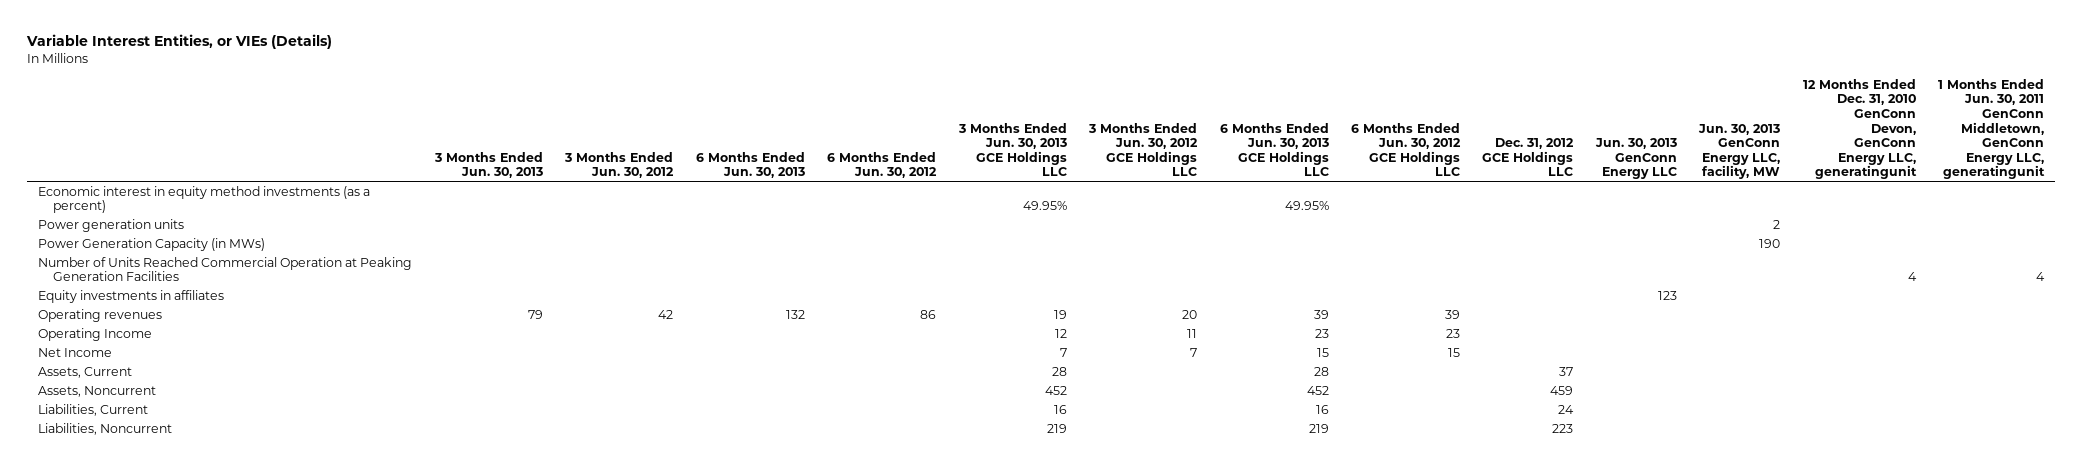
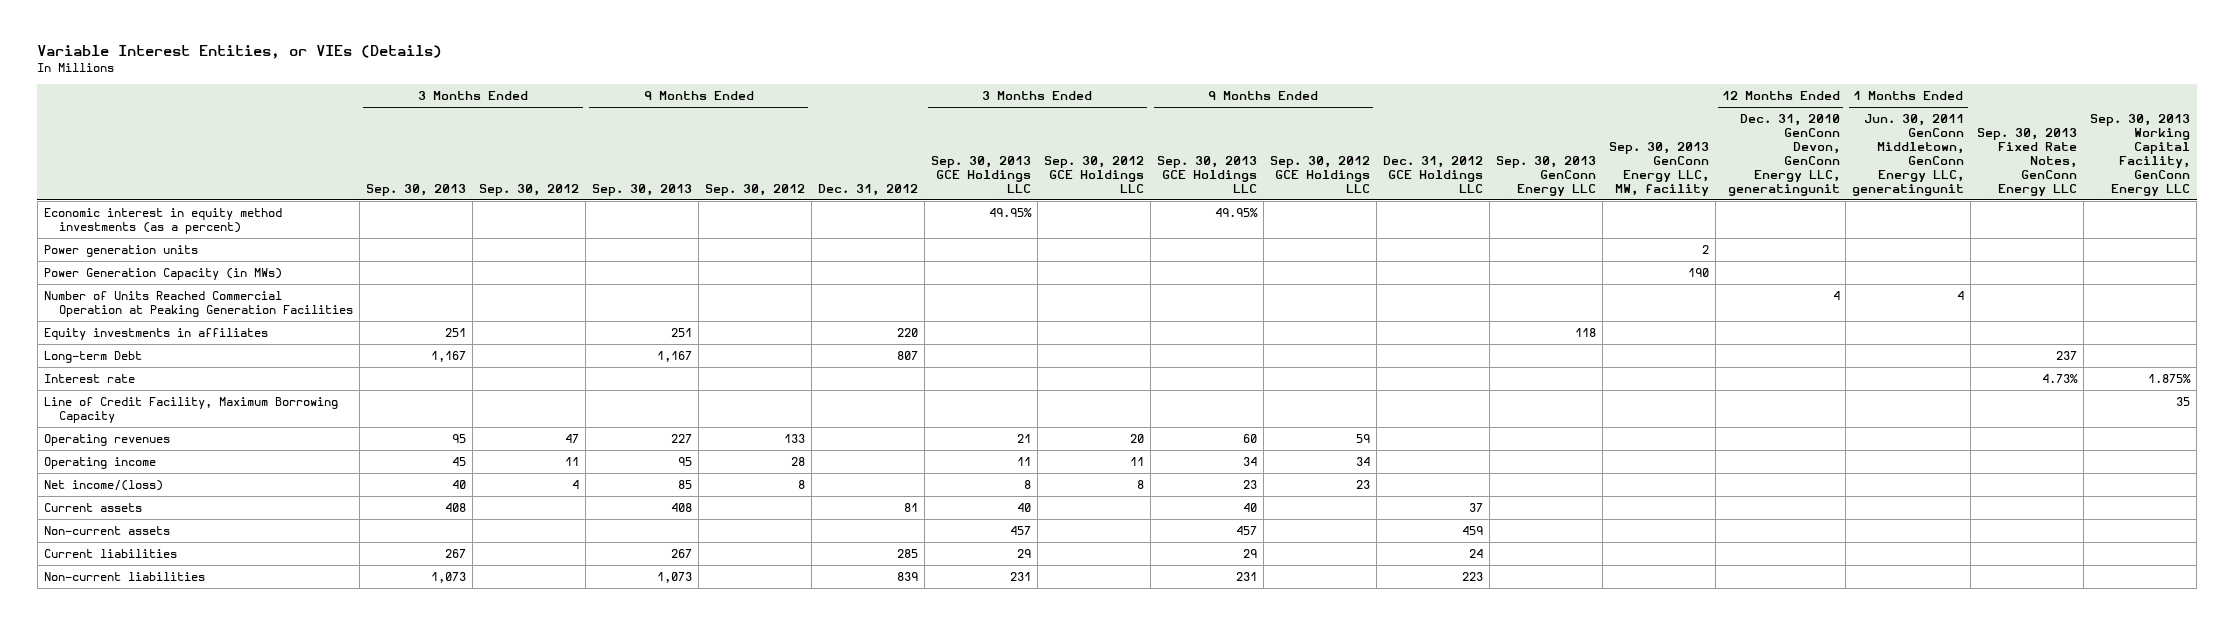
- | 3 Months Ended Jun. 30, 2013 | 3 Months Ended Jun. 30, 2012 | 6 Months Ended Jun. 30, 2013 | 6 Months Ended Jun. 30, 2012 | 3 Months Ended Jun. 30, 2013 GCE Holdings LLC | 3 Months Ended Jun. 30, 2012 GCE Holdings LLC | 6 Months Ended Jun. 30, 2013 GCE Holdings LLC | 6 Months Ended Jun. 30, 2012 GCE Holdings LLC | Dec. 31, 2012 GCE Holdings LLC | Jun. 30, 2013 GenConn Energy LLC | Jun. 30, 2013 GenConn Energy LLC, facility, MW | 12 Months Ended Dec. 31, 2010 GenConn Devon, GenConn Energy LLC, generatingunit | 1 Months Ended Jun. 30, 2011 GenConn Middletown, GenConn Energy LLC, generatingunit
+ | 3 Months Ended Sep. 30, 2013 | 3 Months Ended Sep. 30, 2012 | 9 Months Ended Sep. 30, 2013 | 9 Months Ended Sep. 30, 2012 | Dec. 31, 2012 | 3 Months Ended Sep. 30, 2013 GCE Holdings LLC | 3 Months Ended Sep. 30, 2012 GCE Holdings LLC | 9 Months Ended Sep. 30, 2013 GCE Holdings LLC | 9 Months Ended Sep. 30, 2012 GCE Holdings LLC | Dec. 31, 2012 GCE Holdings LLC | Sep. 30, 2013 GenConn Energy LLC | Sep. 30, 2013 GenConn Energy LLC, MW, facility | 12 Months Ended Dec. 31, 2010 GenConn Devon, GenConn Energy LLC, generatingunit | 1 Months Ended Jun. 30, 2011 GenConn Middletown, GenConn Energy LLC, generatingunit | Sep. 30, 2013 Fixed Rate Notes, GenConn Energy LLC | Sep. 30, 2013 Working Capital Facility, GenConn Energy LLC
+ Long-term Debt | 1,167 | | 1,167 | | 807 | | | | | | | | | | 237 |
+ Interest rate | | | | | | | | | | | | | | | 4.73% | 1.875%
+ Line of Credit Facility, Maximum Borrowing Capacity | | | | | | | | | | | | | | | | 35
- Operating Income | | | | | 12 | 11 | 23 | 23 | | | | |
- Net Income | | | | | 7 | 7 | 15 | 15 | | | | |
- Assets, Current | | | | | 28 | | 28 | | 37 | | | |
- Assets, Noncurrent | | | | | 452 | | 452 | | 459 | | | |
- Liabilities, Current | | | | | 16 | | 16 | | 24 | | | |
- Liabilities, Noncurrent | | | | | 219 | | 219 | | 223 | | | |
+ Operating income | 45 | 11 | 95 | 28 | | 11 | 11 | 34 | 34 | | | | | | |
+ Net income/(loss) | 40 | 4 | 85 | 8 | | 8 | 8 | 23 | 23 | | | | | | |
+ Current assets | 408 | | 408 | | 81 | 40 | | 40 | | 37 | | | | | |
+ Non-current assets | | | | | | 457 | | 457 | | 459 | | | | | |
+ Current liabilities | 267 | | 267 | | 285 | 29 | | 29 | | 24 | | | | | |
+ Non-current liabilities | 1,073 | | 1,073 | | 839 | 231 | | 231 | | 223 | | | | | |

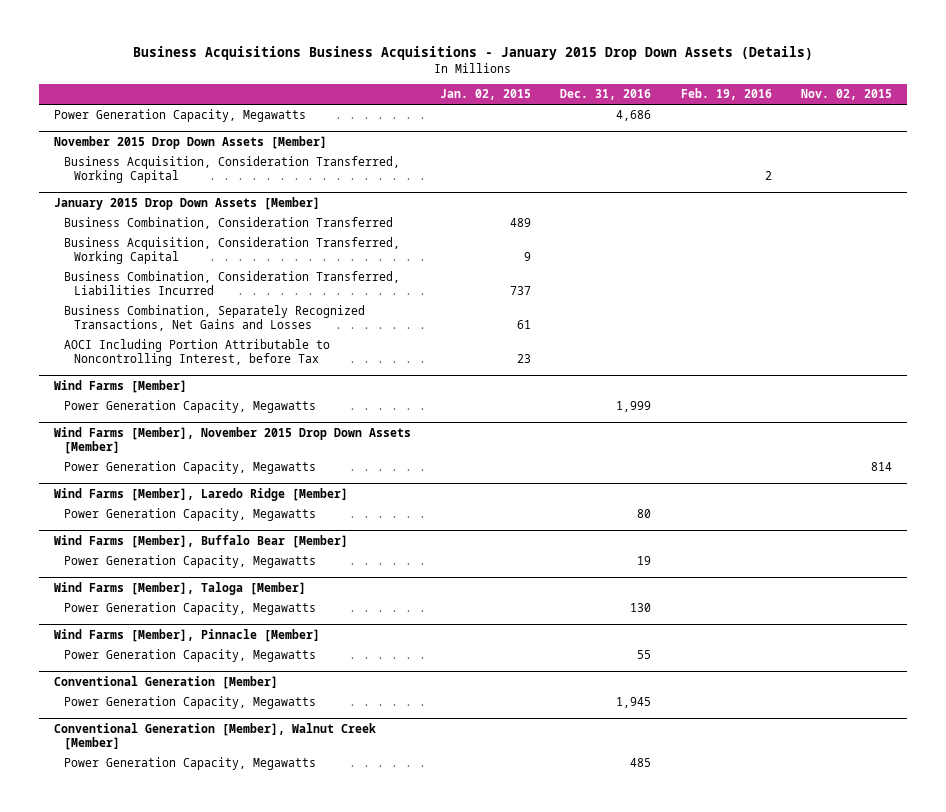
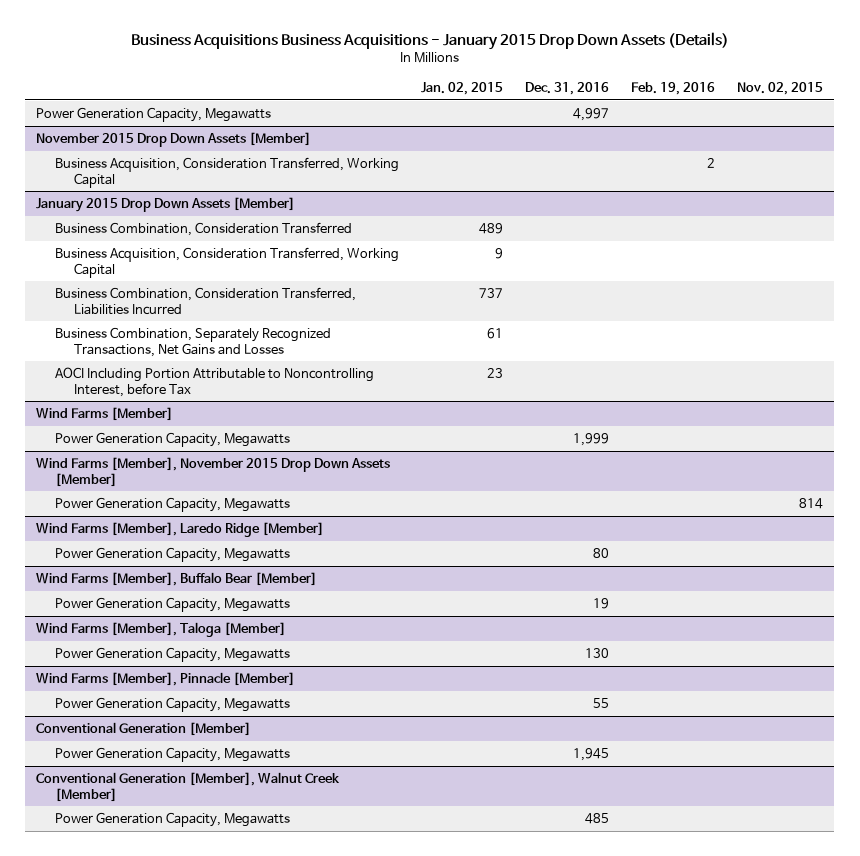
- Power Generation Capacity, Megawatts | | 4,686 | |
+ Power Generation Capacity, Megawatts | | 4,997 | |

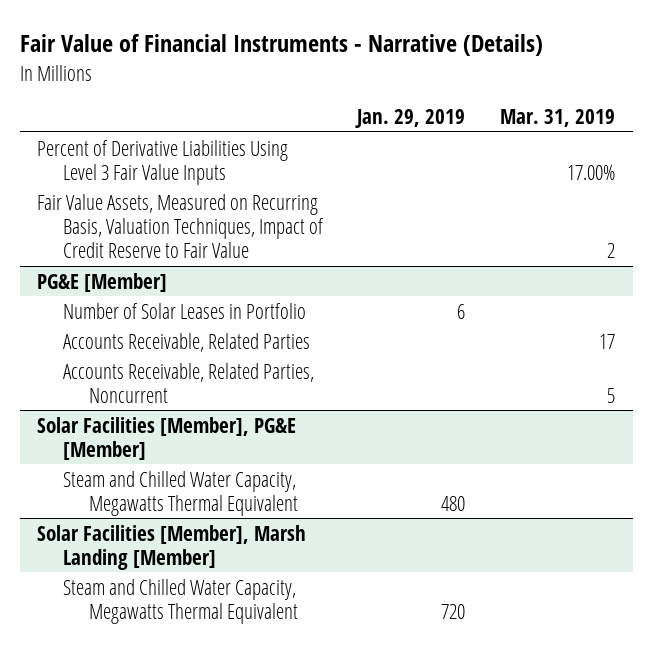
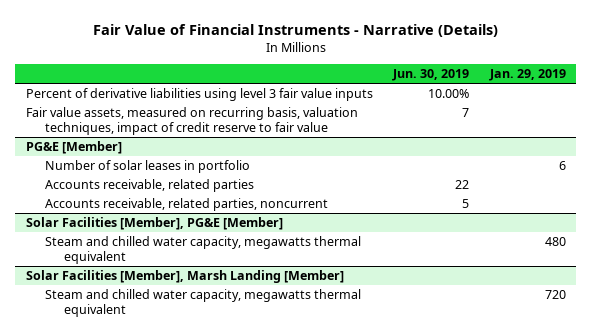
- | Jan. 29, 2019 | Mar. 31, 2019
+ | Jun. 30, 2019 | Jan. 29, 2019
- Percent of Derivative Liabilities Using Level 3 Fair Value Inputs | | 17.00%
- Fair Value Assets, Measured on Recurring Basis, Valuation Techniques, Impact of Credit Reserve to Fair Value | | 2
+ Percent of derivative liabilities using level 3 fair value inputs | 10.00% |
+ Fair value assets, measured on recurring basis, valuation techniques, impact of credit reserve to fair value | 7 |
@ PG&E [Member]
- Number of Solar Leases in Portfolio | 6 |
- Accounts Receivable, Related Parties | | 17
- Accounts Receivable, Related Parties, Noncurrent | | 5
+ Number of solar leases in portfolio | | 6
+ Accounts receivable, related parties | 22 |
+ Accounts receivable, related parties, noncurrent | 5 |
@ Solar Facilities [Member], PG&E [Member]
- Steam and Chilled Water Capacity, Megawatts Thermal Equivalent | 480 |
+ Steam and chilled water capacity, megawatts thermal equivalent | | 480
@ Solar Facilities [Member], Marsh Landing [Member]
- Steam and Chilled Water Capacity, Megawatts Thermal Equivalent | 720 |
+ Steam and chilled water capacity, megawatts thermal equivalent | | 720

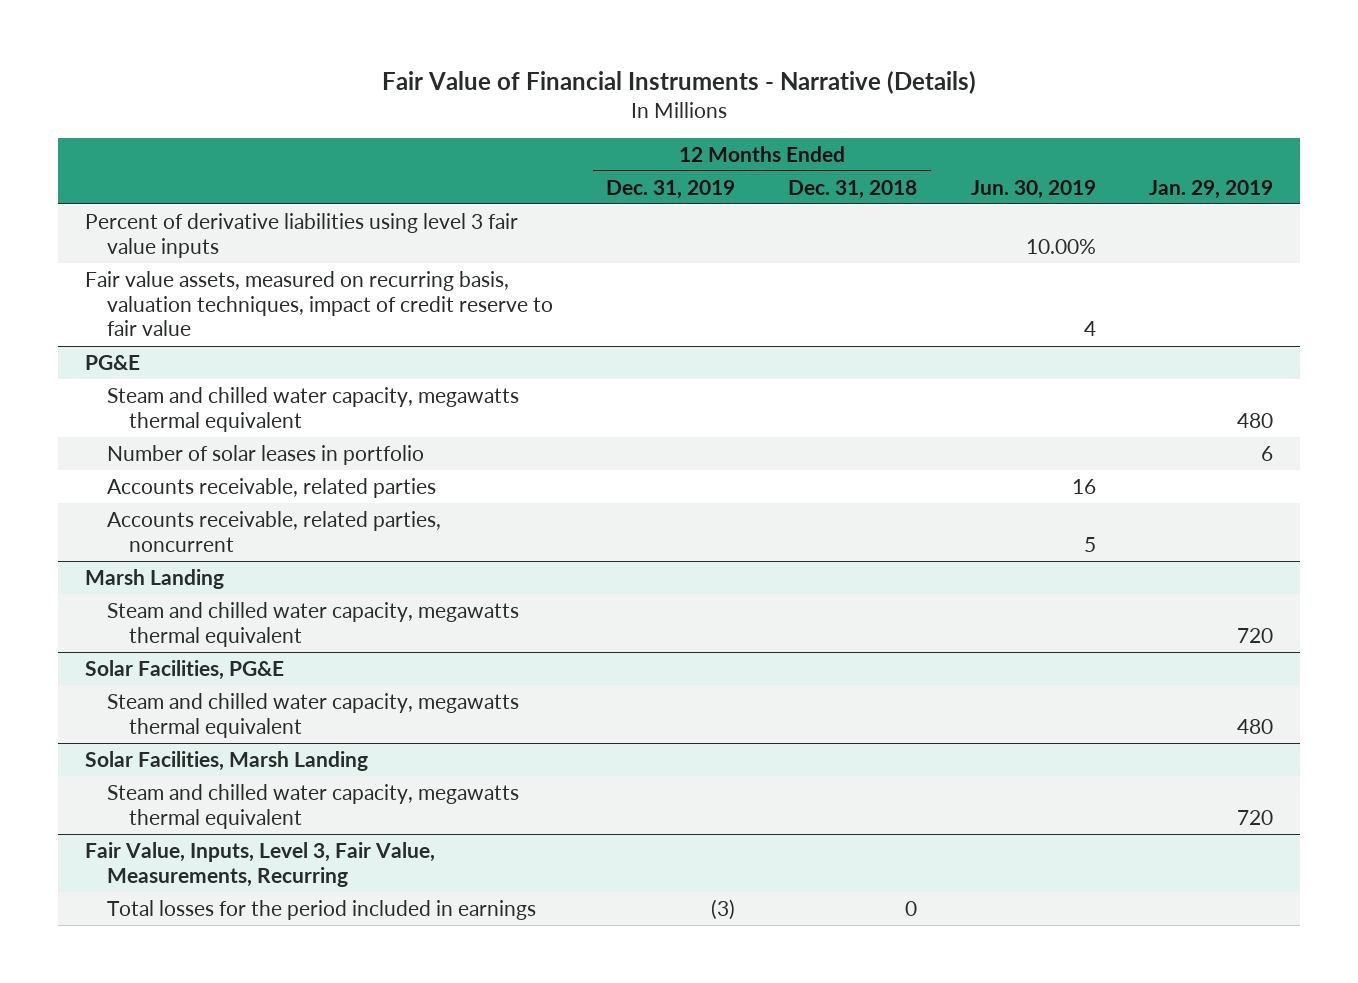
- | Jun. 30, 2019 | Jan. 29, 2019
+ | 12 Months Ended Dec. 31, 2019 | 12 Months Ended Dec. 31, 2018 | Jun. 30, 2019 | Jan. 29, 2019
- Fair value assets, measured on recurring basis, valuation techniques, impact of credit reserve to fair value | 7 |
- PG&E [Member]
+ Fair value assets, measured on recurring basis, valuation techniques, impact of credit reserve to fair value | | | 4 |
+ PG&E
+ Steam and chilled water capacity, megawatts thermal equivalent | | | | 480
- Accounts receivable, related parties | 22 |
+ Accounts receivable, related parties | | | 16 |
- Solar Facilities [Member], PG&E [Member]
+ Marsh Landing
+ Steam and chilled water capacity, megawatts thermal equivalent | | | | 720
+ Solar Facilities, PG&E
- Solar Facilities [Member], Marsh Landing [Member]
+ Solar Facilities, Marsh Landing
+ Fair Value, Inputs, Level 3, Fair Value, Measurements, Recurring
+ Total losses for the period included in earnings | (3) | 0 | |

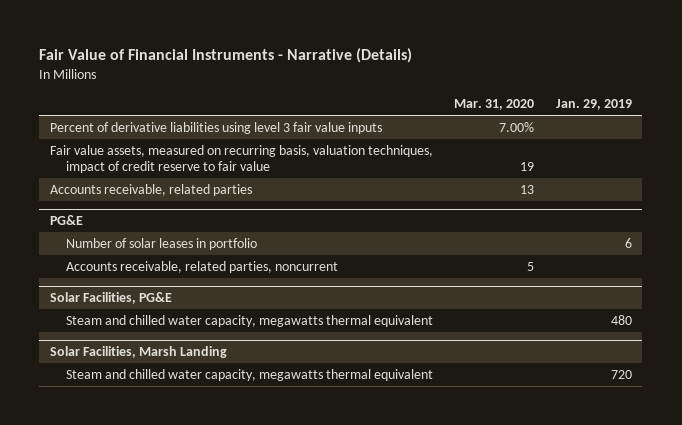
- | 12 Months Ended Dec. 31, 2019 | 12 Months Ended Dec. 31, 2018 | Jun. 30, 2019 | Jan. 29, 2019
+ | Mar. 31, 2020 | Jan. 29, 2019
+ Accounts receivable, related parties | 13 |
@ PG&E
- Steam and chilled water capacity, megawatts thermal equivalent | | | | 480
- Accounts receivable, related parties | | | 16 |
- Marsh Landing
- Steam and chilled water capacity, megawatts thermal equivalent | | | | 720
- Fair Value, Inputs, Level 3, Fair Value, Measurements, Recurring
- Total losses for the period included in earnings | (3) | 0 | |

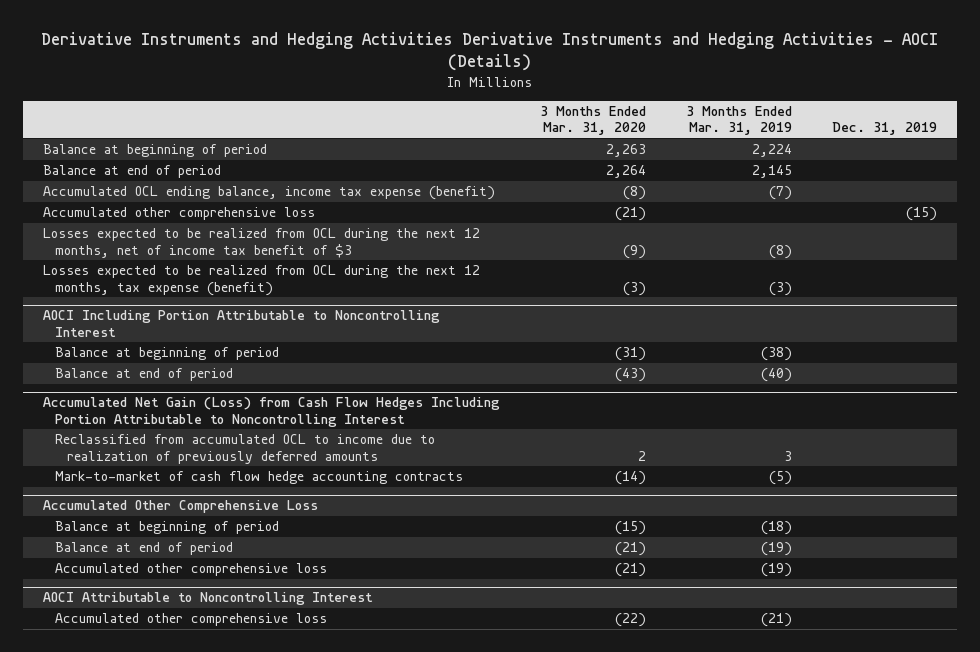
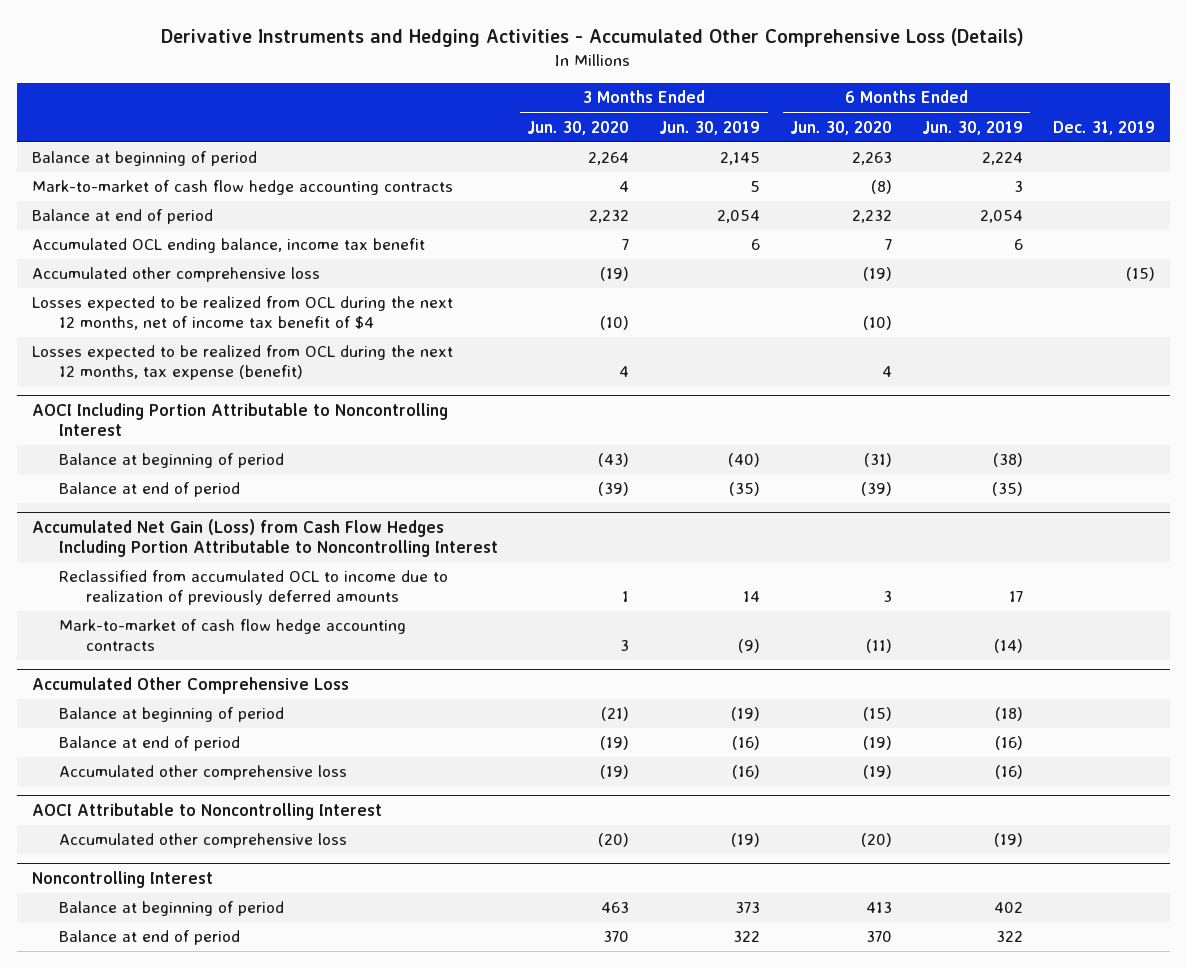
- Derivative Instruments and Hedging Activities Derivative Instruments and Hedging Activities - AOCI (Details)
+ Derivative Instruments and Hedging Activities - Accumulated Other Comprehensive Loss (Details)
- | 3 Months Ended Mar. 31, 2020 | 3 Months Ended Mar. 31, 2019 | Dec. 31, 2019
+ | 3 Months Ended Jun. 30, 2020 | 3 Months Ended Jun. 30, 2019 | 6 Months Ended Jun. 30, 2020 | 6 Months Ended Jun. 30, 2019 | Dec. 31, 2019
+ Mark-to-market of cash flow hedge accounting contracts | 4 | 5 | (8) | 3 |
- Accumulated OCL ending balance, income tax expense (benefit) | (8) | (7) |
+ Accumulated OCL ending balance, income tax benefit | 7 | 6 | 7 | 6 |
- Losses expected to be realized from OCL during the next 12 months, net of income tax benefit of $3 | (9) | (8) |
+ Losses expected to be realized from OCL during the next 12 months, net of income tax benefit of $4 | (10) | | (10) | |
+ Noncontrolling Interest
+ Balance at beginning of period | 463 | 373 | 413 | 402 |
+ Balance at end of period | 370 | 322 | 370 | 322 |

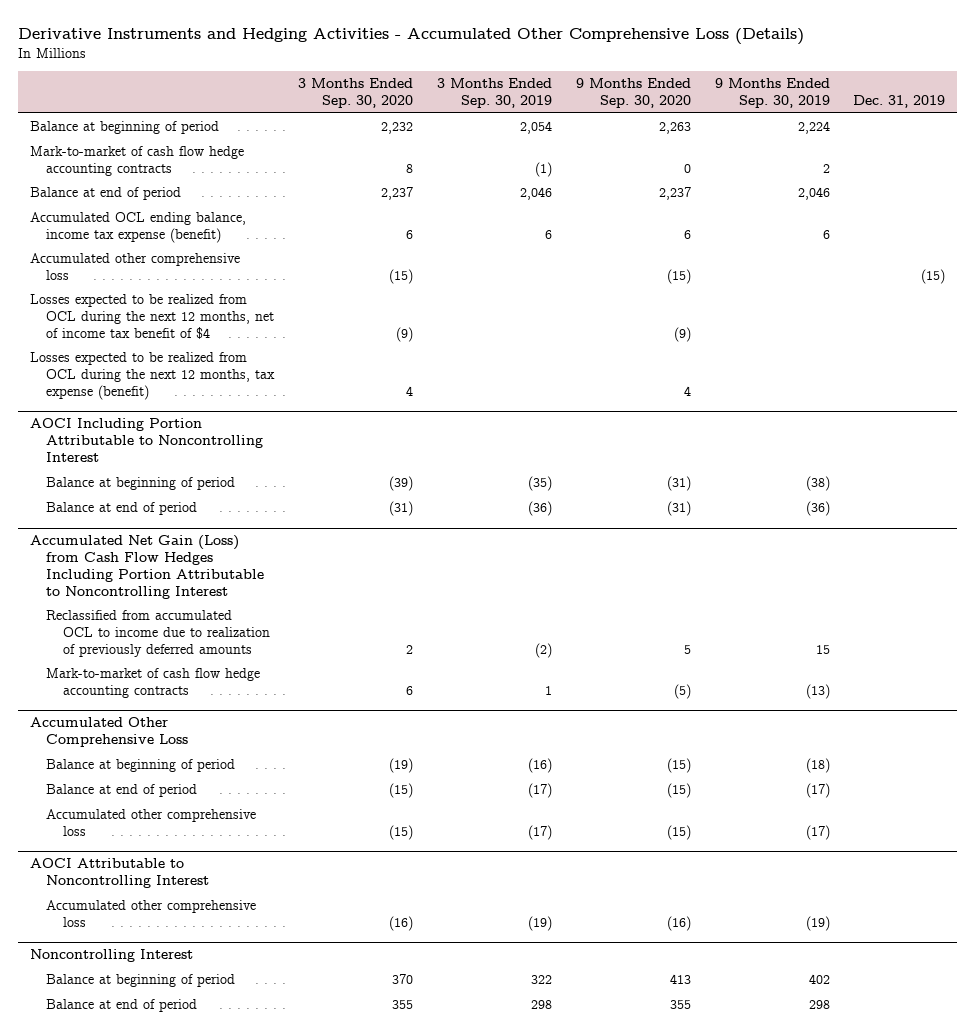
- | 3 Months Ended Jun. 30, 2020 | 3 Months Ended Jun. 30, 2019 | 6 Months Ended Jun. 30, 2020 | 6 Months Ended Jun. 30, 2019 | Dec. 31, 2019
+ | 3 Months Ended Sep. 30, 2020 | 3 Months Ended Sep. 30, 2019 | 9 Months Ended Sep. 30, 2020 | 9 Months Ended Sep. 30, 2019 | Dec. 31, 2019
- Accumulated OCL ending balance, income tax benefit | 7 | 6 | 7 | 6 |
+ Accumulated OCL ending balance, income tax expense (benefit) | 6 | 6 | 6 | 6 |

